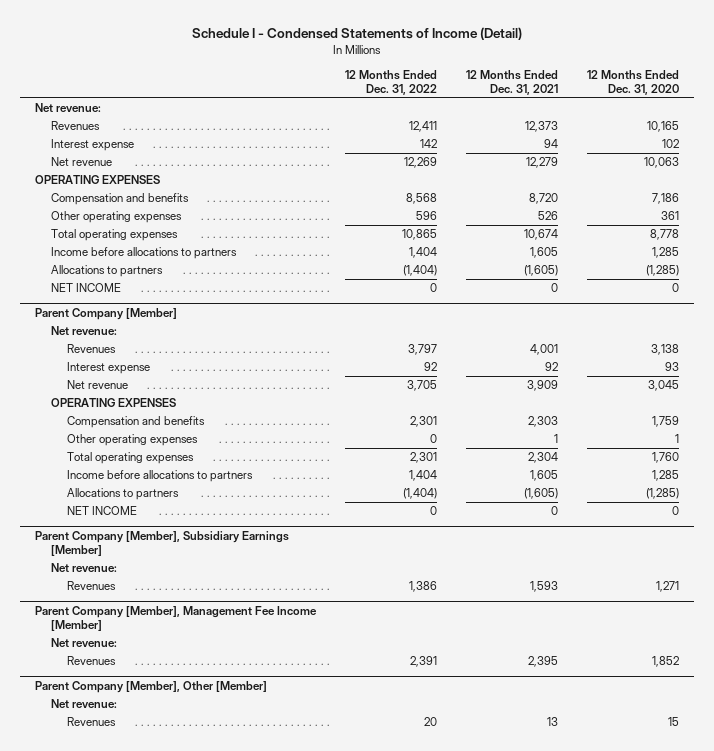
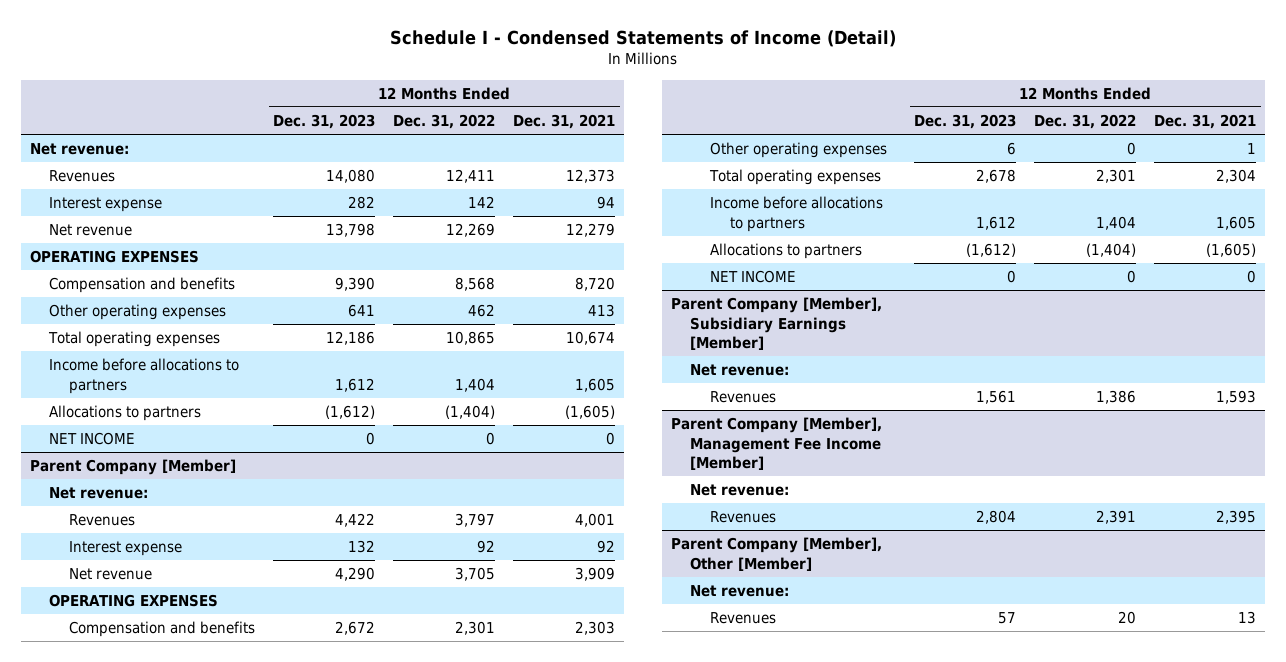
- | 12 Months Ended Dec. 31, 2022 | 12 Months Ended Dec. 31, 2021 | 12 Months Ended Dec. 31, 2020
+ | 12 Months Ended Dec. 31, 2023 | 12 Months Ended Dec. 31, 2022 | 12 Months Ended Dec. 31, 2021
- Other operating expenses | 596 | 526 | 361
+ Other operating expenses | 641 | 462 | 413

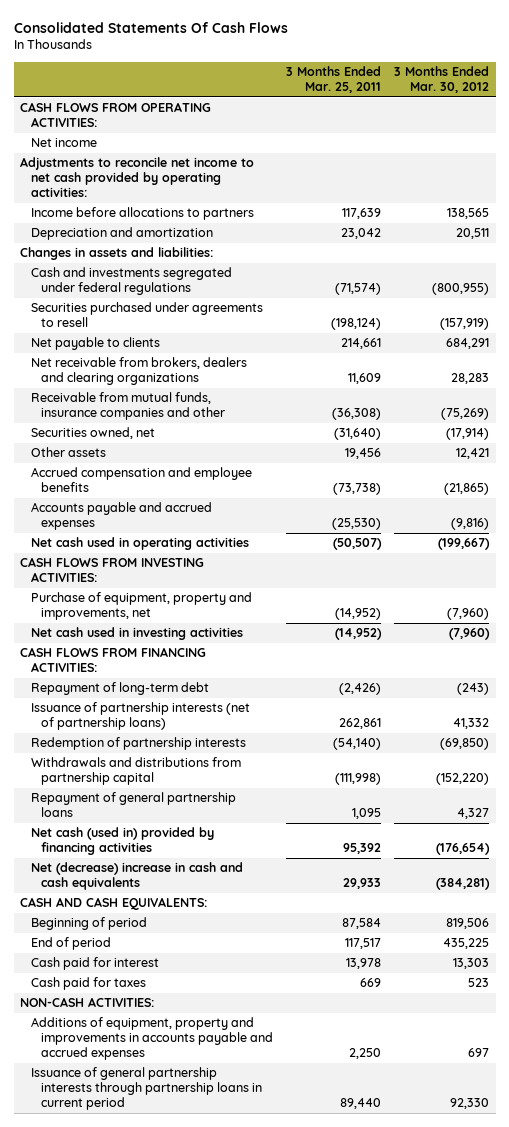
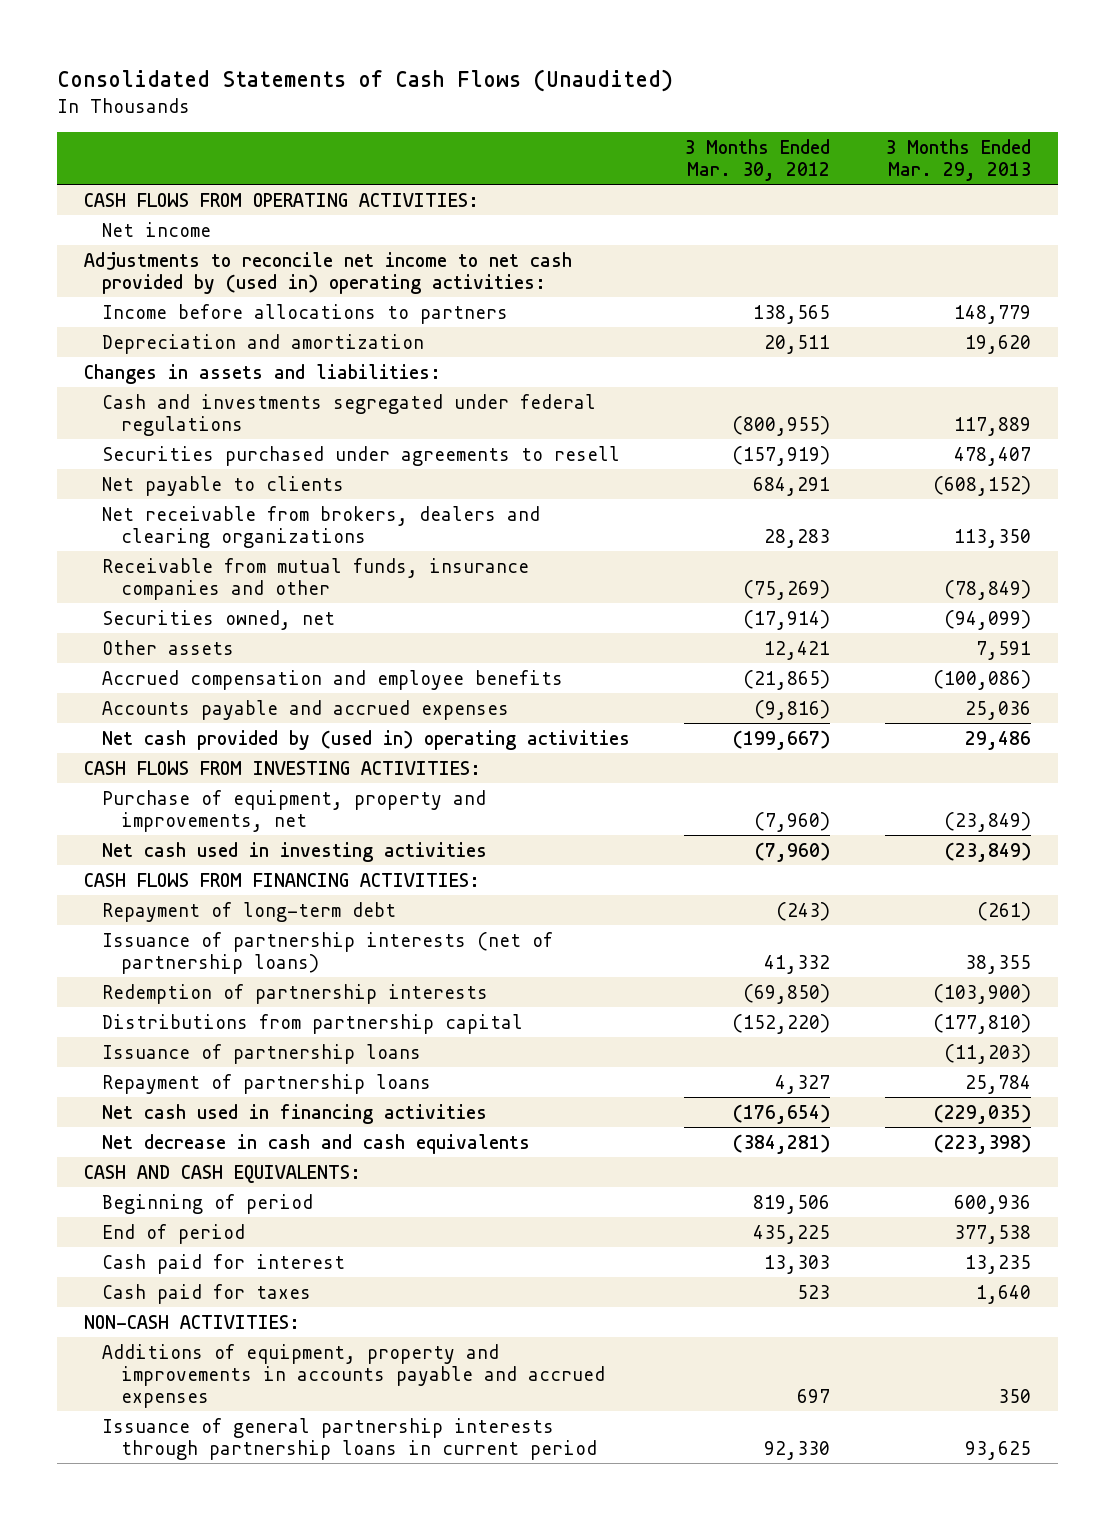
- Consolidated Statements Of Cash Flows
+ Consolidated Statements of Cash Flows (Unaudited)
- | 3 Months Ended Mar. 25, 2011 | 3 Months Ended Mar. 30, 2012
+ | 3 Months Ended Mar. 30, 2012 | 3 Months Ended Mar. 29, 2013
- Adjustments to reconcile net income to net cash provided by operating activities:
+ Adjustments to reconcile net income to net cash provided by (used in) operating activities:
- Net cash used in operating activities | (50,507) | (199,667)
+ Net cash provided by (used in) operating activities | (199,667) | 29,486
- Withdrawals and distributions from partnership capital | (111,998) | (152,220)
- Repayment of general partnership loans | 1,095 | 4,327
- Net cash (used in) provided by financing activities | 95,392 | (176,654)
- Net (decrease) increase in cash and cash equivalents | 29,933 | (384,281)
+ Distributions from partnership capital | (152,220) | (177,810)
+ Issuance of partnership loans | | (11,203)
+ Repayment of partnership loans | 4,327 | 25,784
+ Net cash used in financing activities | (176,654) | (229,035)
+ Net decrease in cash and cash equivalents | (384,281) | (223,398)

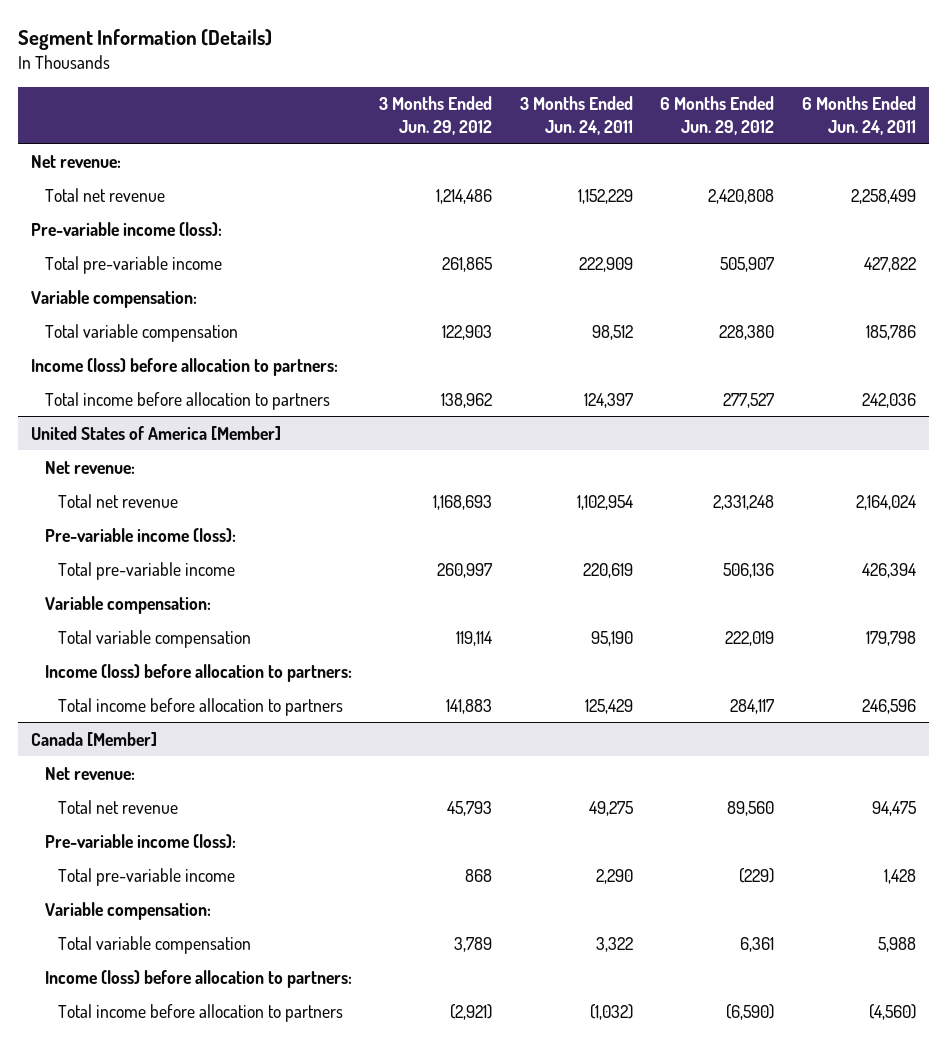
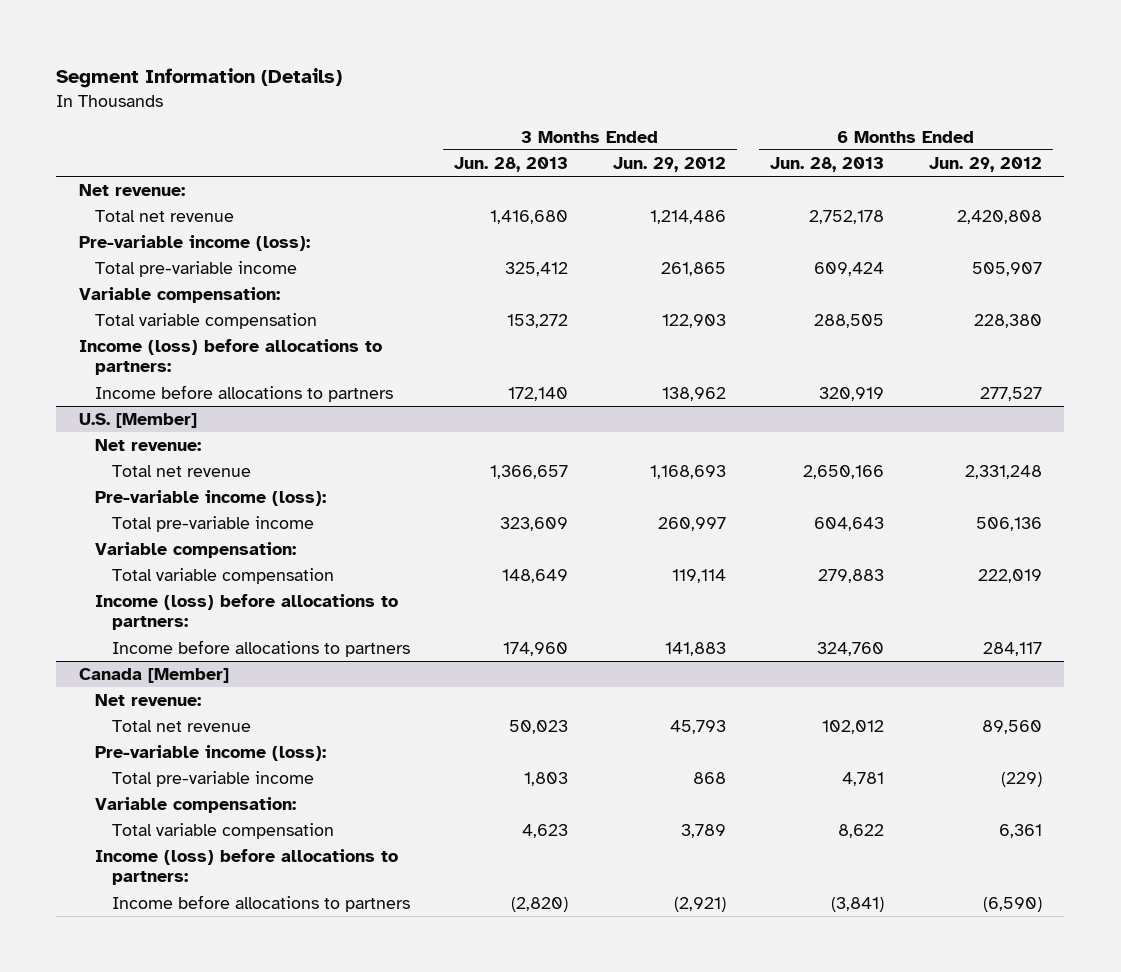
- | 3 Months Ended Jun. 29, 2012 | 3 Months Ended Jun. 24, 2011 | 6 Months Ended Jun. 29, 2012 | 6 Months Ended Jun. 24, 2011
+ | 3 Months Ended Jun. 28, 2013 | 3 Months Ended Jun. 29, 2012 | 6 Months Ended Jun. 28, 2013 | 6 Months Ended Jun. 29, 2012
- Income (loss) before allocation to partners:
- Total income before allocation to partners | 138,962 | 124,397 | 277,527 | 242,036
- United States of America [Member]
+ Income (loss) before allocations to partners:
+ Income before allocations to partners | 172,140 | 138,962 | 320,919 | 277,527
+ U.S. [Member]
- Income (loss) before allocation to partners:
- Total income before allocation to partners | 141,883 | 125,429 | 284,117 | 246,596
+ Income (loss) before allocations to partners:
+ Income before allocations to partners | 174,960 | 141,883 | 324,760 | 284,117
@ Canada [Member]
- Income (loss) before allocation to partners:
- Total income before allocation to partners | (2,921) | (1,032) | (6,590) | (4,560)
+ Income (loss) before allocations to partners:
+ Income before allocations to partners | (2,820) | (2,921) | (3,841) | (6,590)

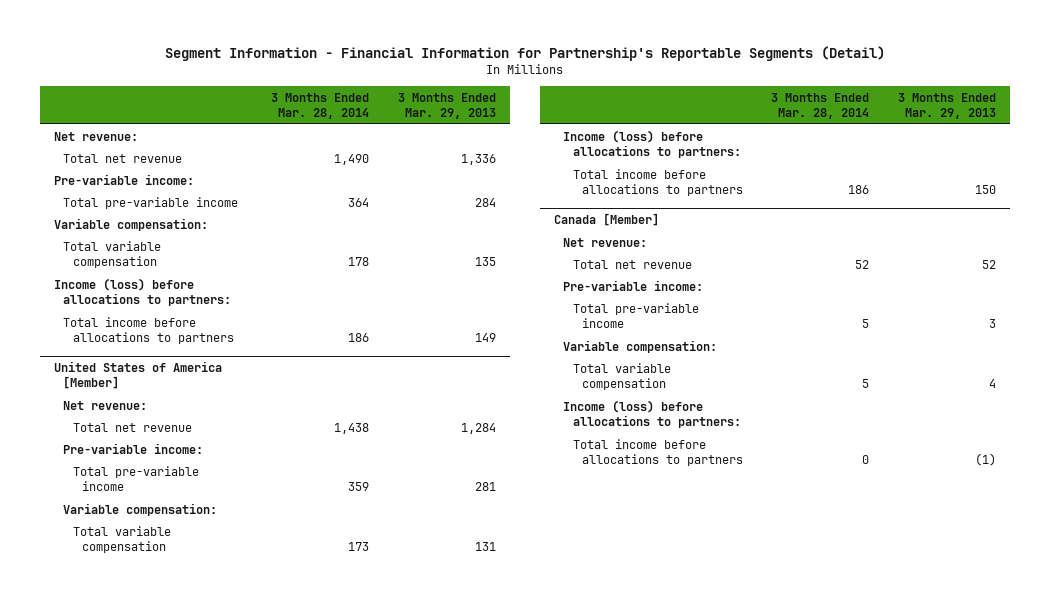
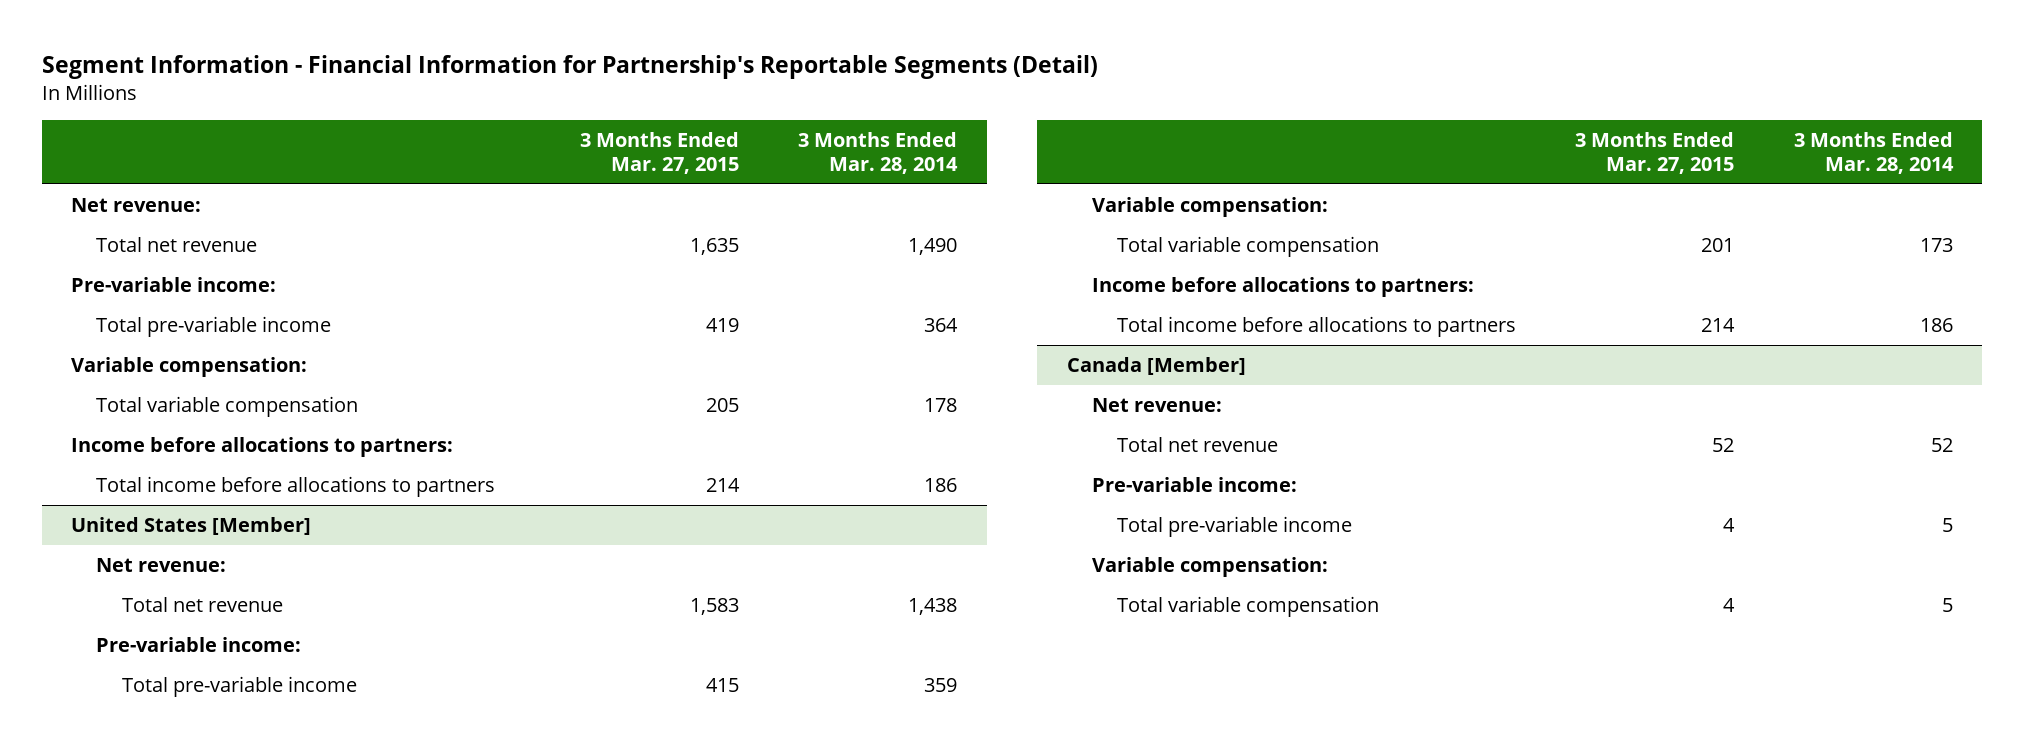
- | 3 Months Ended Mar. 28, 2014 | 3 Months Ended Mar. 29, 2013
+ | 3 Months Ended Mar. 27, 2015 | 3 Months Ended Mar. 28, 2014
- Income (loss) before allocations to partners:
+ Income before allocations to partners:
- United States of America [Member]
+ United States [Member]
- Income (loss) before allocations to partners:
+ Income before allocations to partners:
@ Canada [Member]
- Income (loss) before allocations to partners:
- Total income before allocations to partners | 0 | (1)

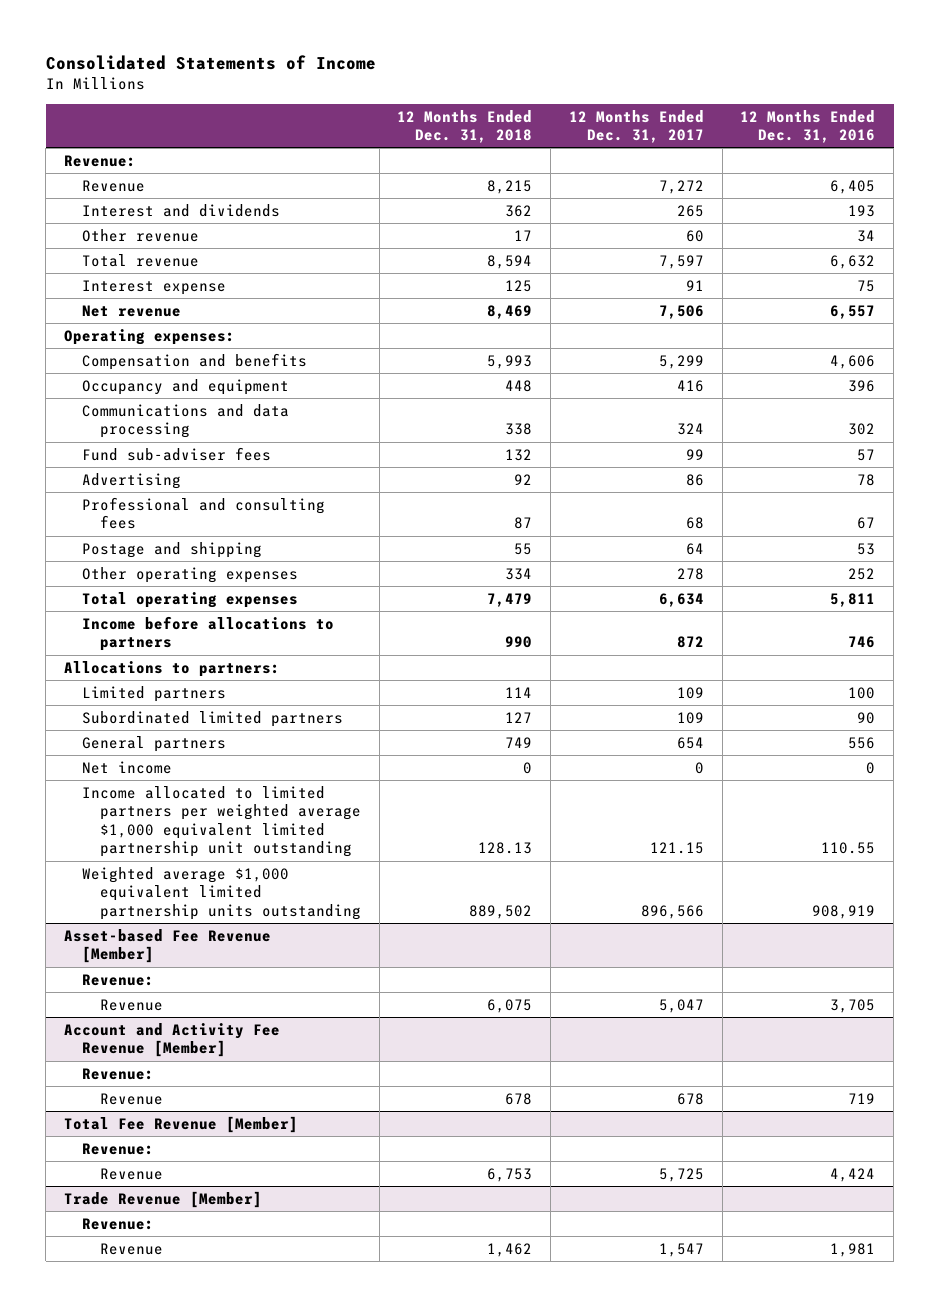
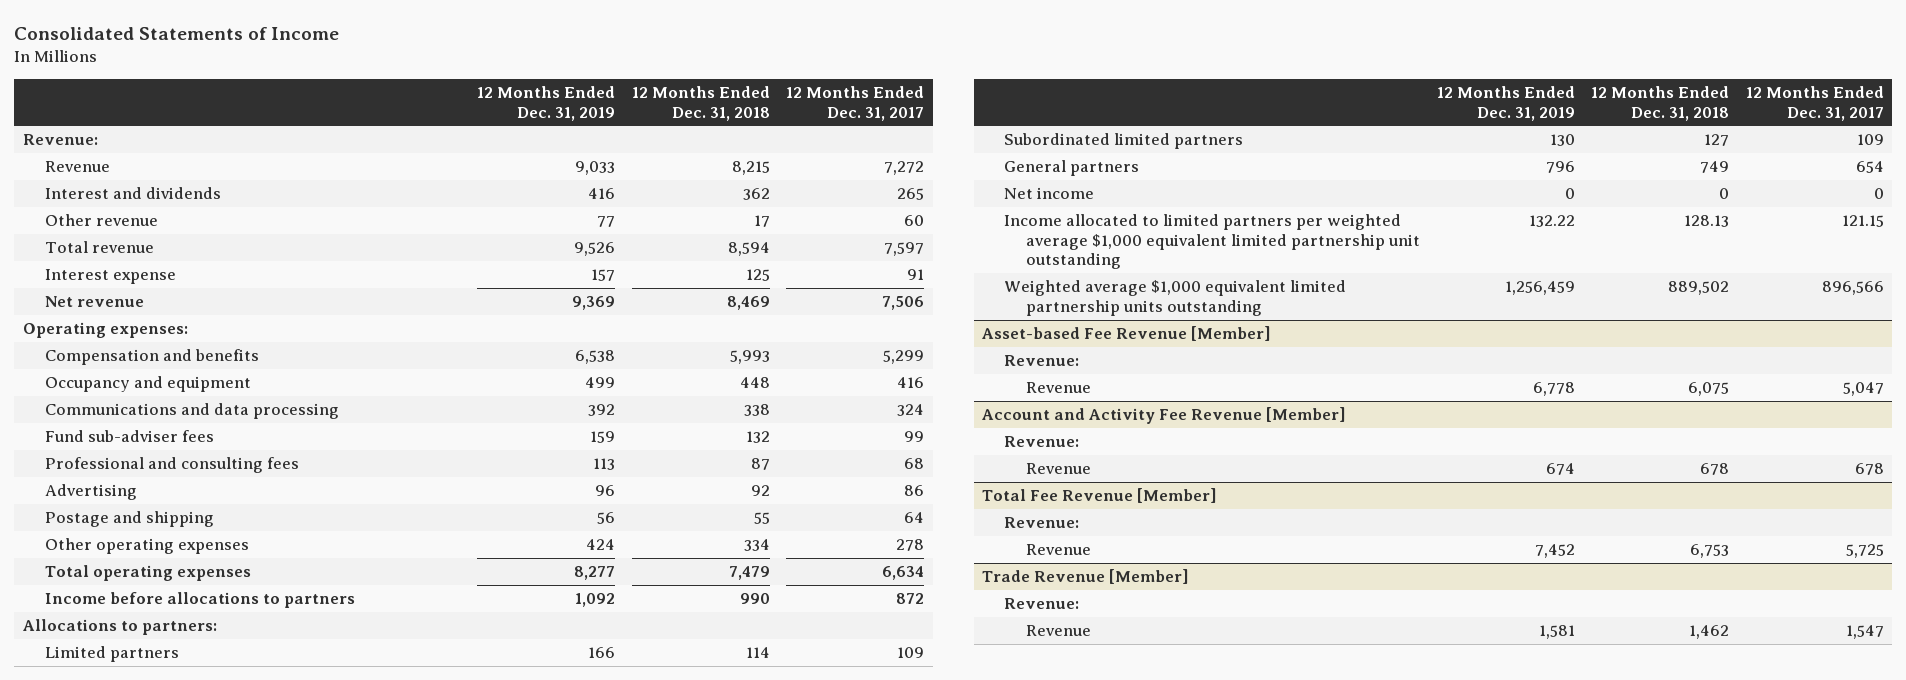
- | 12 Months Ended Dec. 31, 2018 | 12 Months Ended Dec. 31, 2017 | 12 Months Ended Dec. 31, 2016
+ | 12 Months Ended Dec. 31, 2019 | 12 Months Ended Dec. 31, 2018 | 12 Months Ended Dec. 31, 2017
moved down: Advertising | 96 | 92 | 86

